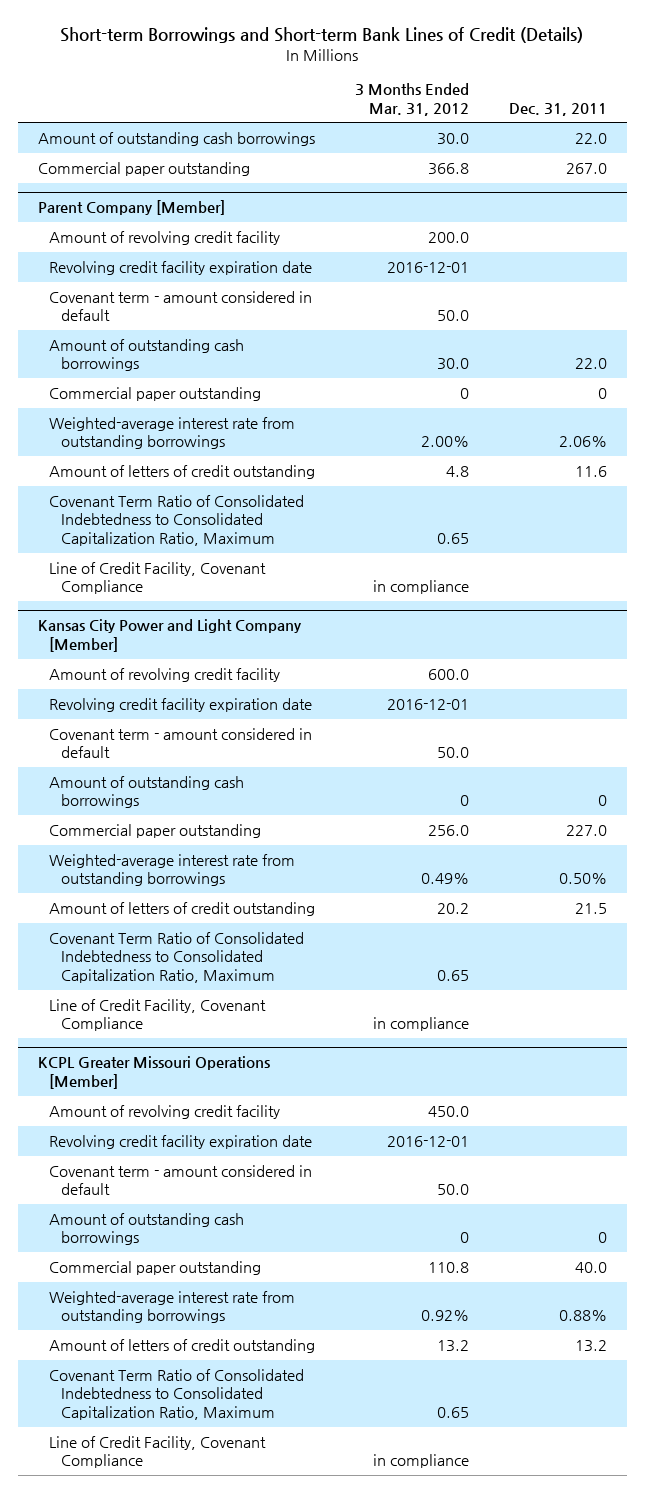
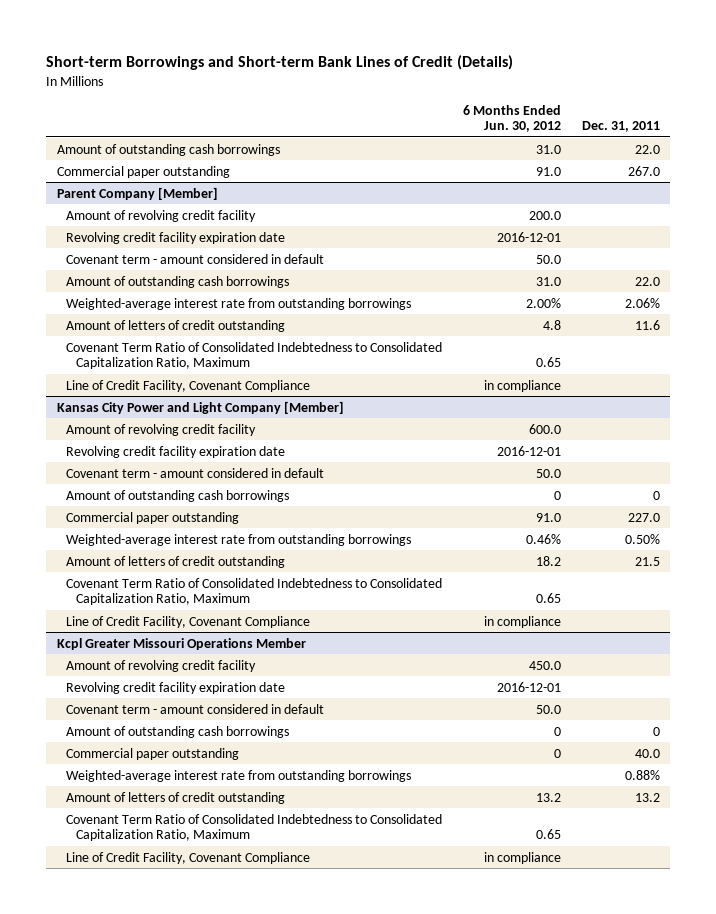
- | 3 Months Ended Mar. 31, 2012 | Dec. 31, 2011
+ | 6 Months Ended Jun. 30, 2012 | Dec. 31, 2011
@ Parent Company [Member]
- Commercial paper outstanding | 0 | 0
- KCPL Greater Missouri Operations [Member]
+ Kcpl Greater Missouri Operations Member

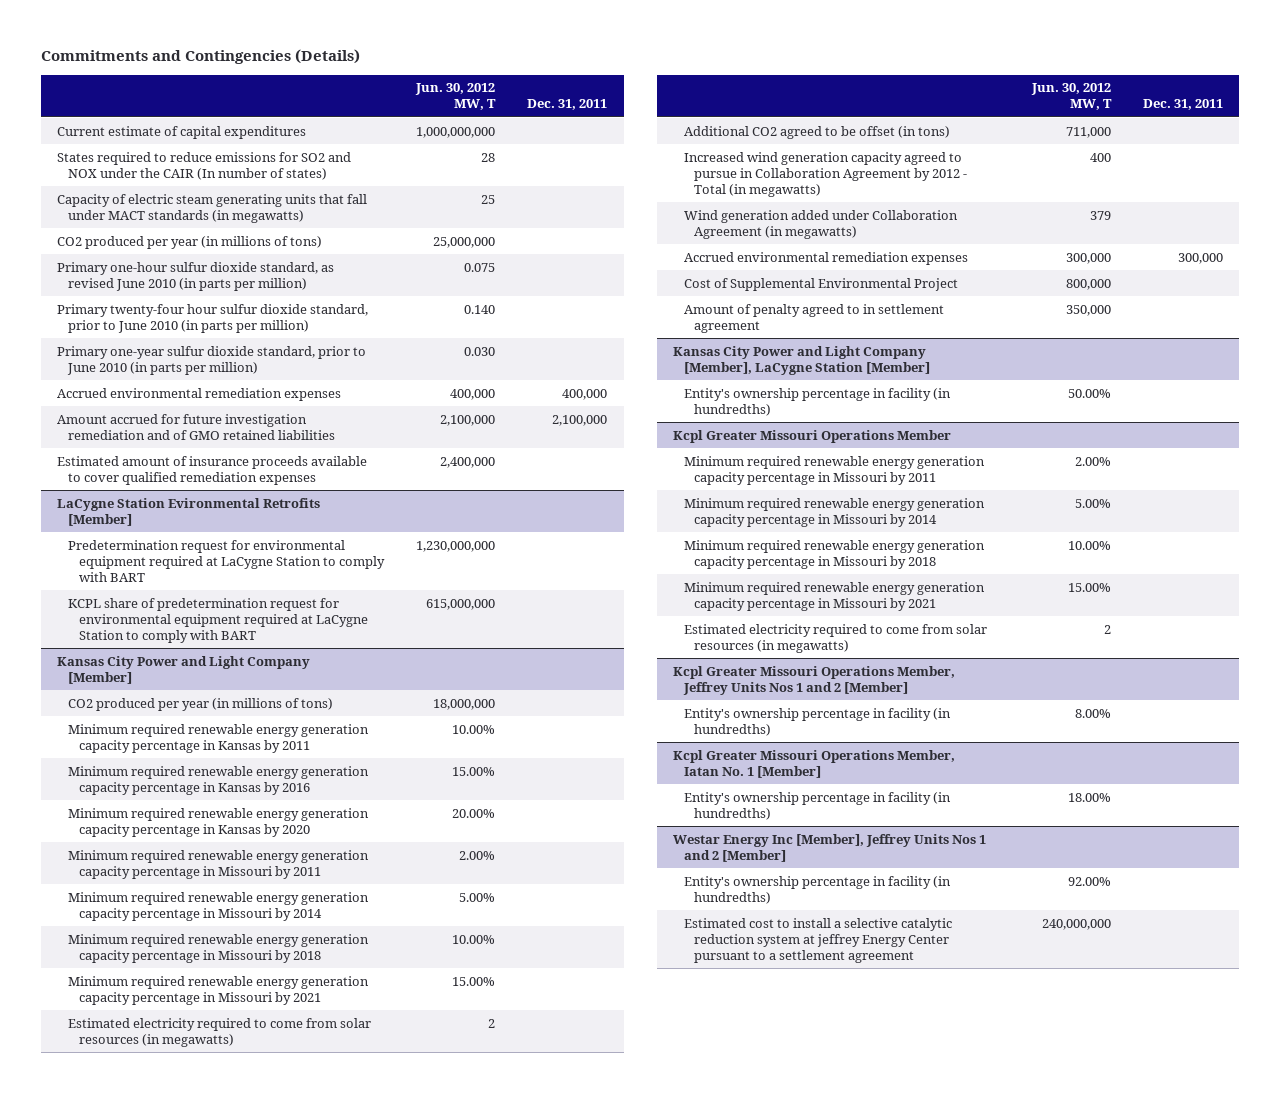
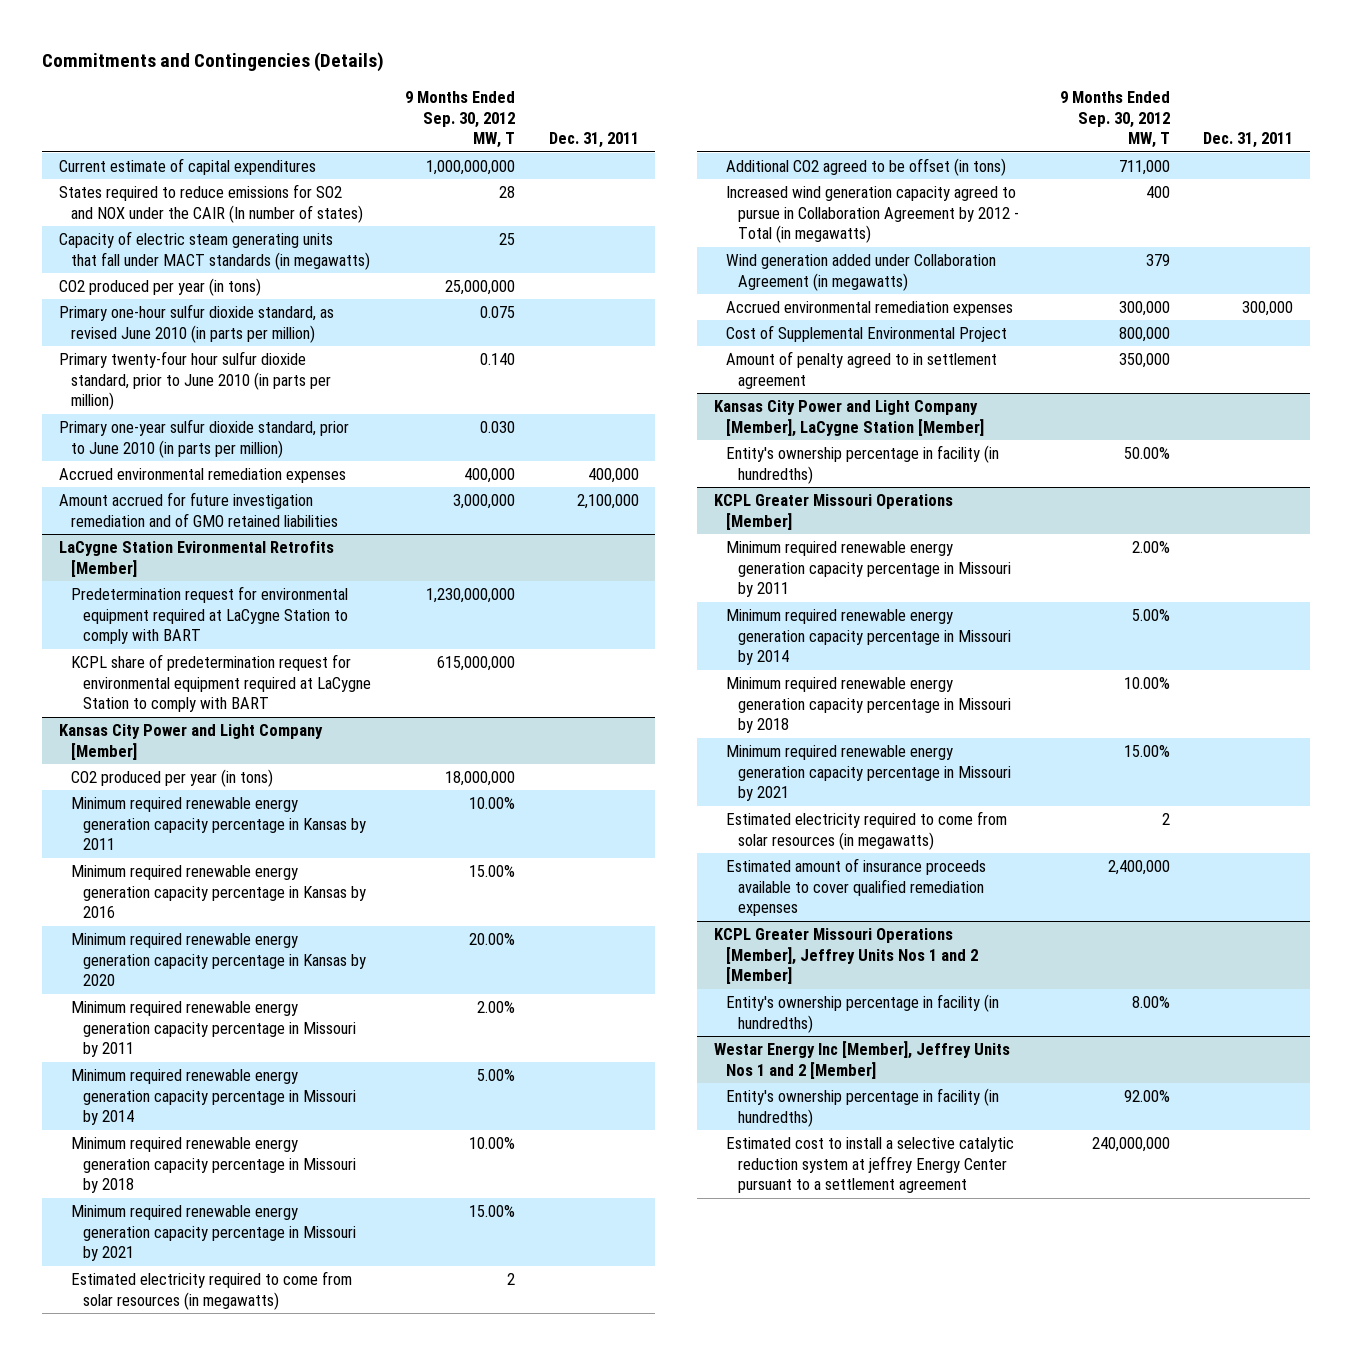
- | Jun. 30, 2012 MW, T | Dec. 31, 2011
+ | 9 Months Ended Sep. 30, 2012 MW, T | Dec. 31, 2011
- CO2 produced per year (in millions of tons) | 25,000,000 |
+ CO2 produced per year (in tons) | 25,000,000 |
- Estimated amount of insurance proceeds available to cover qualified remediation expenses | 2,400,000 |
@ Kansas City Power and Light Company [Member]
- CO2 produced per year (in millions of tons) | 18,000,000 |
+ CO2 produced per year (in tons) | 18,000,000 |
- Kcpl Greater Missouri Operations Member
+ KCPL Greater Missouri Operations [Member]
- Kcpl Greater Missouri Operations Member, Jeffrey Units Nos 1 and 2 [Member]
+ Estimated amount of insurance proceeds available to cover qualified remediation expenses | 2,400,000 |
+ KCPL Greater Missouri Operations [Member], Jeffrey Units Nos 1 and 2 [Member]
- Kcpl Greater Missouri Operations Member, Iatan No. 1 [Member]
- Entity's ownership percentage in facility (in hundredths) | 18.00% |

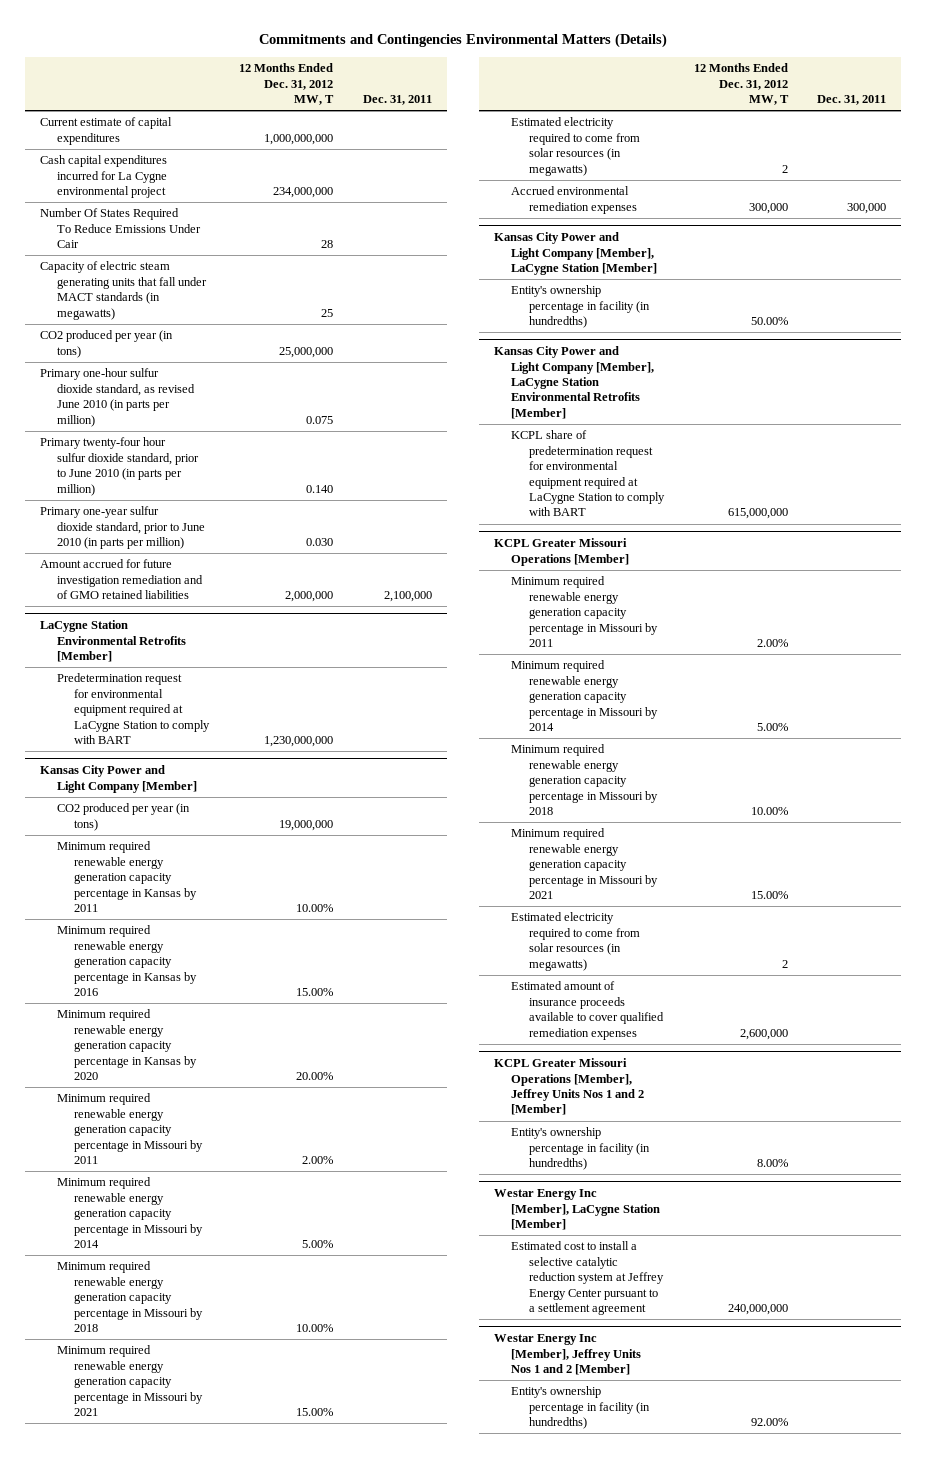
- Commitments and Contingencies (Details)
+ Commitments and Contingencies Environmental Matters (Details)
- | 9 Months Ended Sep. 30, 2012 MW, T | Dec. 31, 2011
+ | 12 Months Ended Dec. 31, 2012 MW, T | Dec. 31, 2011
- States required to reduce emissions for SO2 and NOX under the CAIR (In number of states) | 28 |
+ Cash capital expenditures incurred for La Cygne environmental project | 234,000,000 |
+ Number Of States Required To Reduce Emissions Under Cair | 28 |
- Accrued environmental remediation expenses | 400,000 | 400,000
- LaCygne Station Evironmental Retrofits [Member]
+ LaCygne Station Environmental Retrofits [Member]
- KCPL share of predetermination request for environmental equipment required at LaCygne Station to comply with BART | 615,000,000 |
@ Kansas City Power and Light Company [Member]
- Additional CO2 agreed to be offset (in tons) | 711,000 |
- Increased wind generation capacity agreed to pursue in Collaboration Agreement by 2012 - Total (in megawatts) | 400 |
- Wind generation added under Collaboration Agreement (in megawatts) | 379 |
- Cost of Supplemental Environmental Project | 800,000 |
- Amount of penalty agreed to in settlement agreement | 350,000 |
+ Kansas City Power and Light Company [Member], LaCygne Station Environmental Retrofits [Member]
+ KCPL share of predetermination request for environmental equipment required at LaCygne Station to comply with BART | 615,000,000 |
+ Westar Energy Inc [Member], LaCygne Station [Member]
+ Estimated cost to install a selective catalytic reduction system at Jeffrey Energy Center pursuant to a settlement agreement | 240,000,000 |
@ Westar Energy Inc [Member], Jeffrey Units Nos 1 and 2 [Member]
- Estimated cost to install a selective catalytic reduction system at jeffrey Energy Center pursuant to a settlement agreement | 240,000,000 |

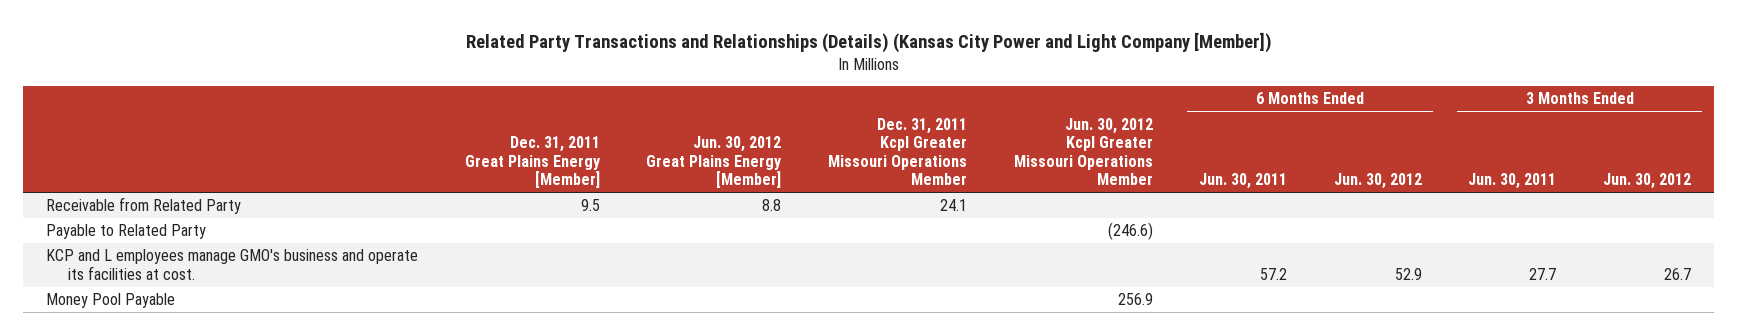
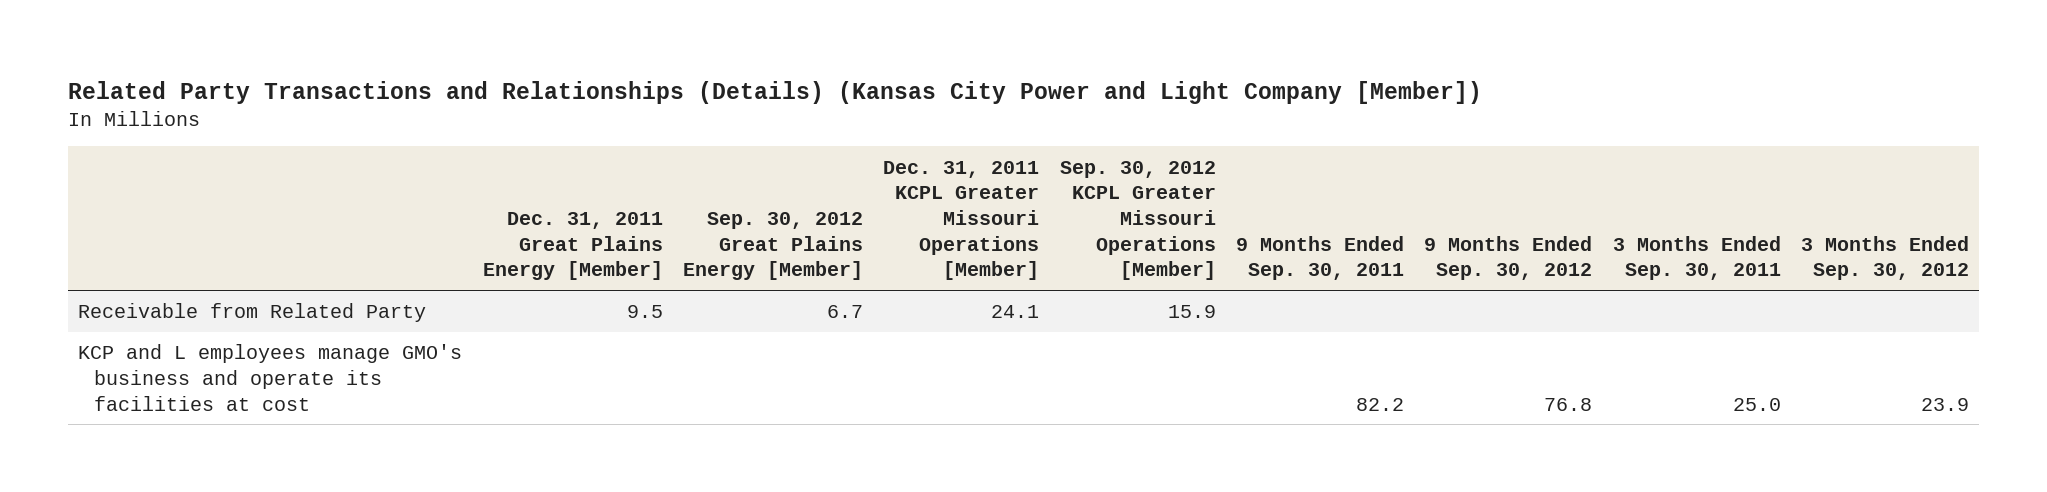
- | Dec. 31, 2011 Great Plains Energy [Member] | Jun. 30, 2012 Great Plains Energy [Member] | Dec. 31, 2011 Kcpl Greater Missouri Operations Member | Jun. 30, 2012 Kcpl Greater Missouri Operations Member | 6 Months Ended Jun. 30, 2011 | 6 Months Ended Jun. 30, 2012 | 3 Months Ended Jun. 30, 2011 | 3 Months Ended Jun. 30, 2012
+ | Dec. 31, 2011 Great Plains Energy [Member] | Sep. 30, 2012 Great Plains Energy [Member] | Dec. 31, 2011 KCPL Greater Missouri Operations [Member] | Sep. 30, 2012 KCPL Greater Missouri Operations [Member] | 9 Months Ended Sep. 30, 2011 | 9 Months Ended Sep. 30, 2012 | 3 Months Ended Sep. 30, 2011 | 3 Months Ended Sep. 30, 2012
- Payable to Related Party | | | | (246.6) | | | |
- KCP and L employees manage GMO's business and operate its facilities at cost. | | | | | 57.2 | 52.9 | 27.7 | 26.7
- Money Pool Payable | | | | 256.9 | | | |
+ KCP and L employees manage GMO's business and operate its facilities at cost | | | | | 82.2 | 76.8 | 25.0 | 23.9

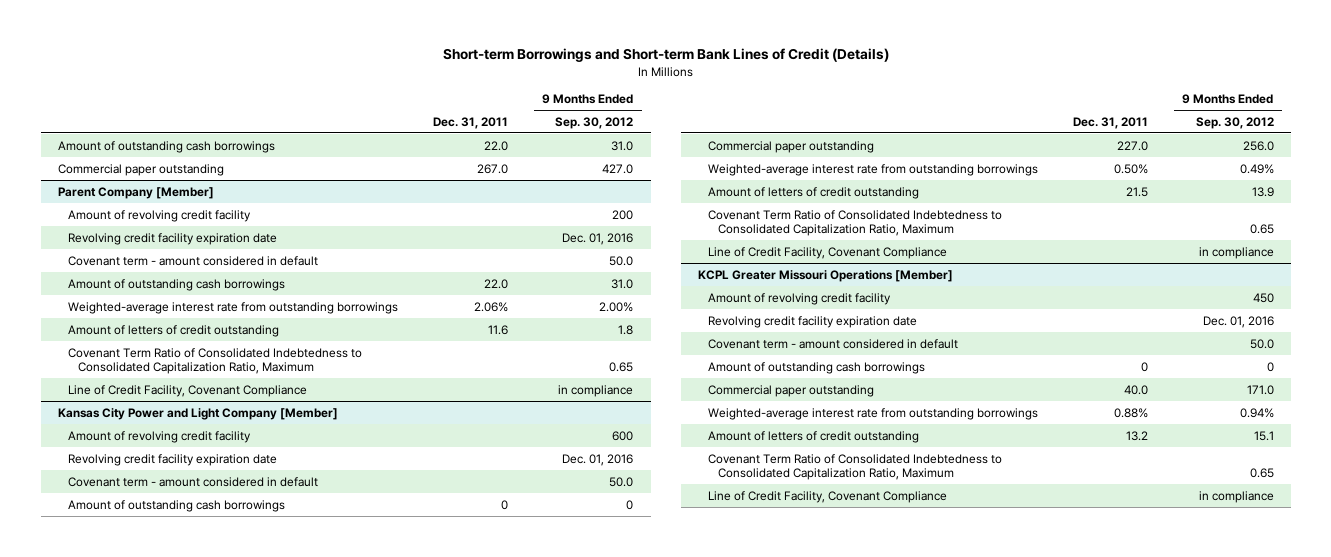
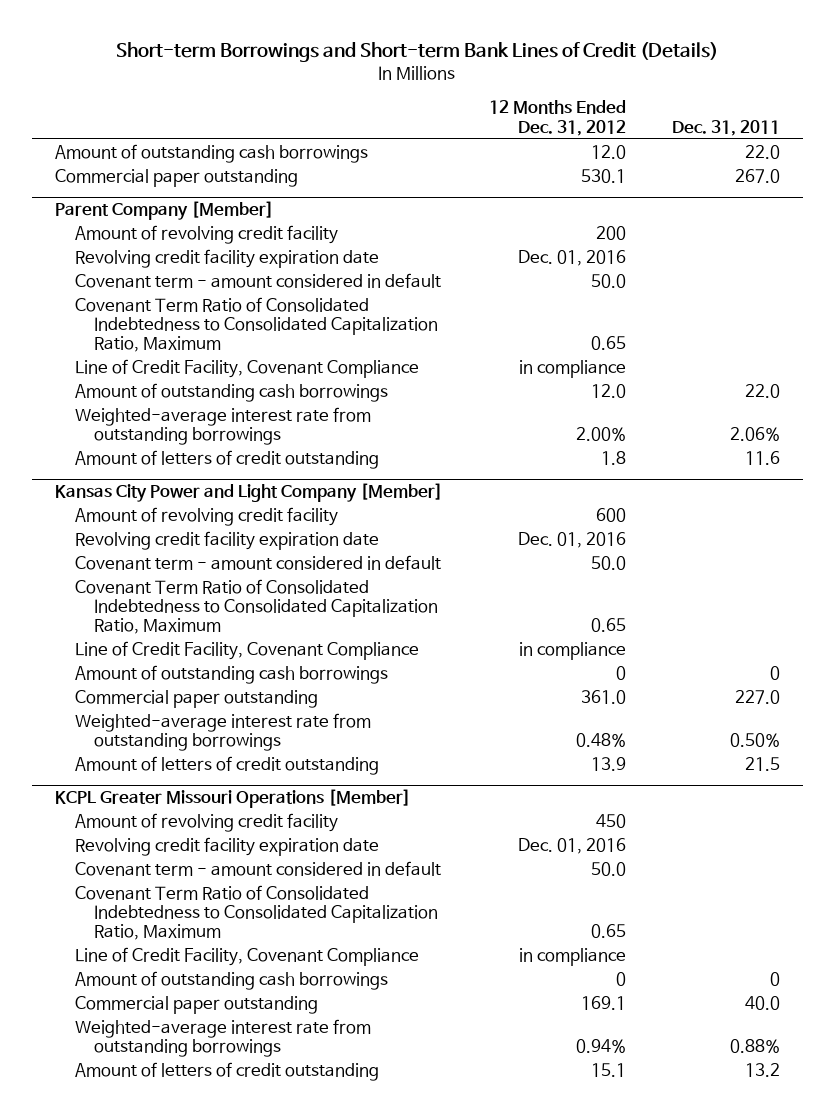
- | Dec. 31, 2011 | 9 Months Ended Sep. 30, 2012
+ | 12 Months Ended Dec. 31, 2012 | Dec. 31, 2011
@ Parent Company [Member]
moved up: Covenant Term Ratio of Consolidated Indebtedness to Consolidated Capitalization Ratio, Maximum | 0.65 |
moved up: Line of Credit Facility, Covenant Compliance | in compliance |
@ Kansas City Power and Light Company [Member]
moved up: Covenant Term Ratio of Consolidated Indebtedness to Consolidated Capitalization Ratio, Maximum | 0.65 |
moved up: Line of Credit Facility, Covenant Compliance | in compliance |
@ KCPL Greater Missouri Operations [Member]
moved up: Covenant Term Ratio of Consolidated Indebtedness to Consolidated Capitalization Ratio, Maximum | 0.65 |
moved up: Line of Credit Facility, Covenant Compliance | in compliance |

